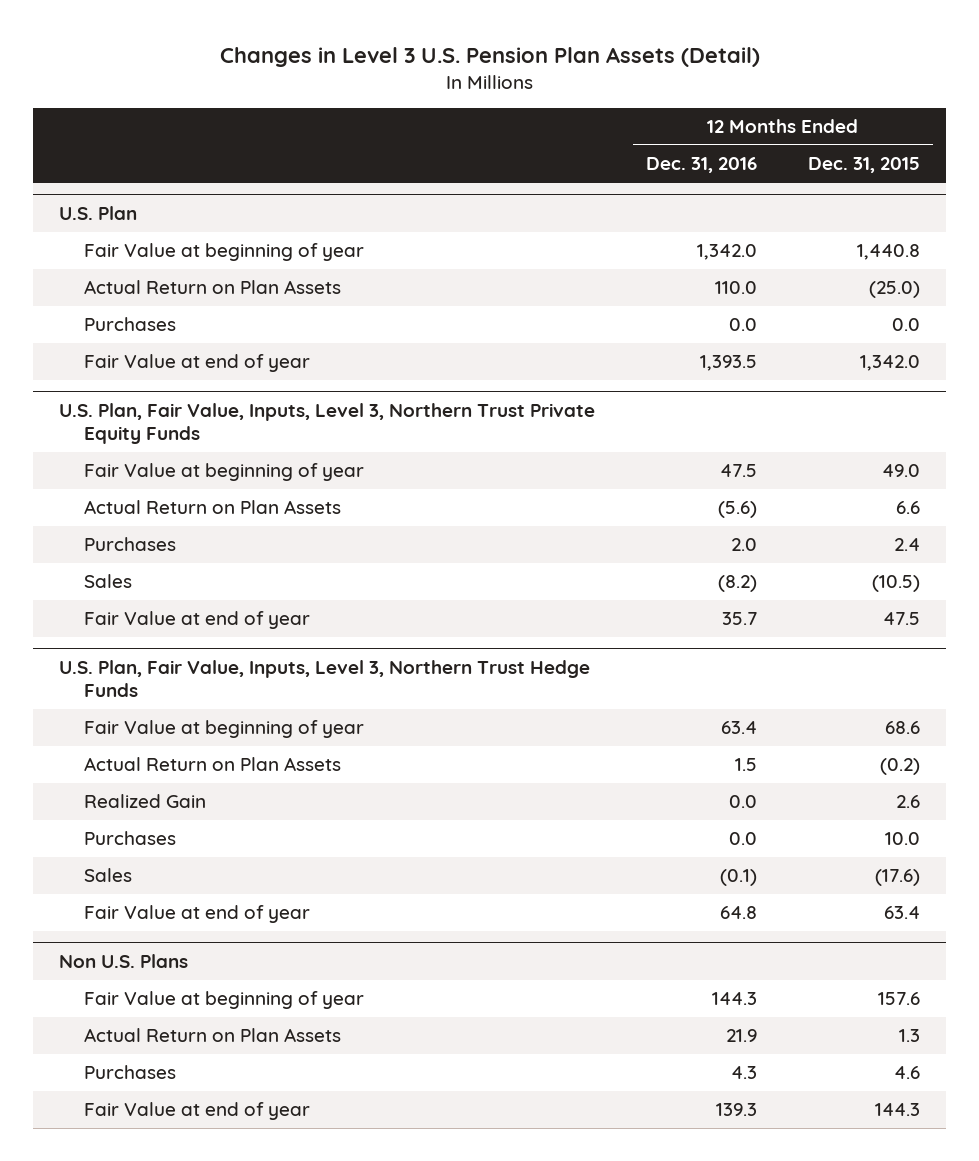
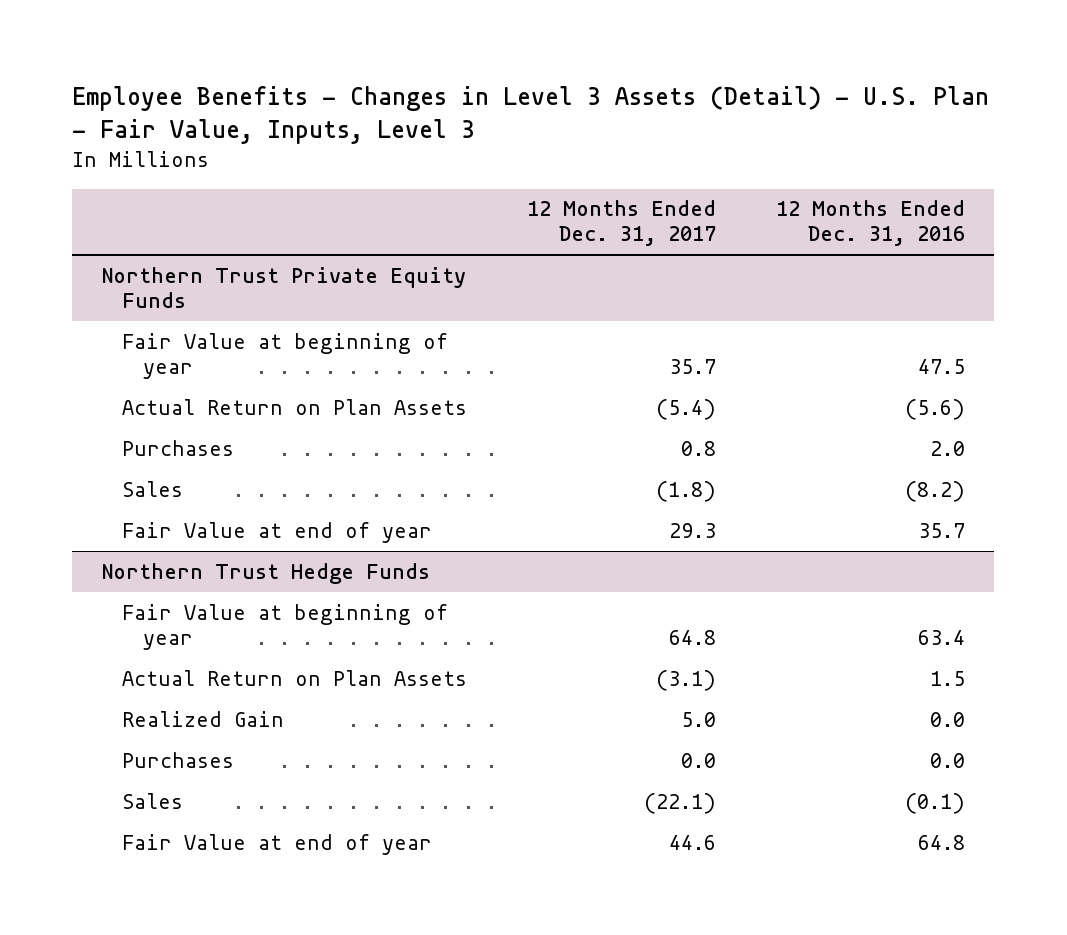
- Changes in Level 3 U.S. Pension Plan Assets (Detail)
+ Employee Benefits - Changes in Level 3 Assets (Detail) - U.S. Plan - Fair Value, Inputs, Level 3
- | 12 Months Ended Dec. 31, 2016 | 12 Months Ended Dec. 31, 2015
+ | 12 Months Ended Dec. 31, 2017 | 12 Months Ended Dec. 31, 2016
- U.S. Plan
- Fair Value at beginning of year | 1,342.0 | 1,440.8
- Actual Return on Plan Assets | 110.0 | (25.0)
- Purchases | 0.0 | 0.0
- Fair Value at end of year | 1,393.5 | 1,342.0
- U.S. Plan, Fair Value, Inputs, Level 3, Northern Trust Private Equity Funds
+ Northern Trust Private Equity Funds
- U.S. Plan, Fair Value, Inputs, Level 3, Northern Trust Hedge Funds
+ Northern Trust Hedge Funds
- Non U.S. Plans
- Fair Value at beginning of year | 144.3 | 157.6
- Actual Return on Plan Assets | 21.9 | 1.3
- Purchases | 4.3 | 4.6
- Fair Value at end of year | 139.3 | 144.3

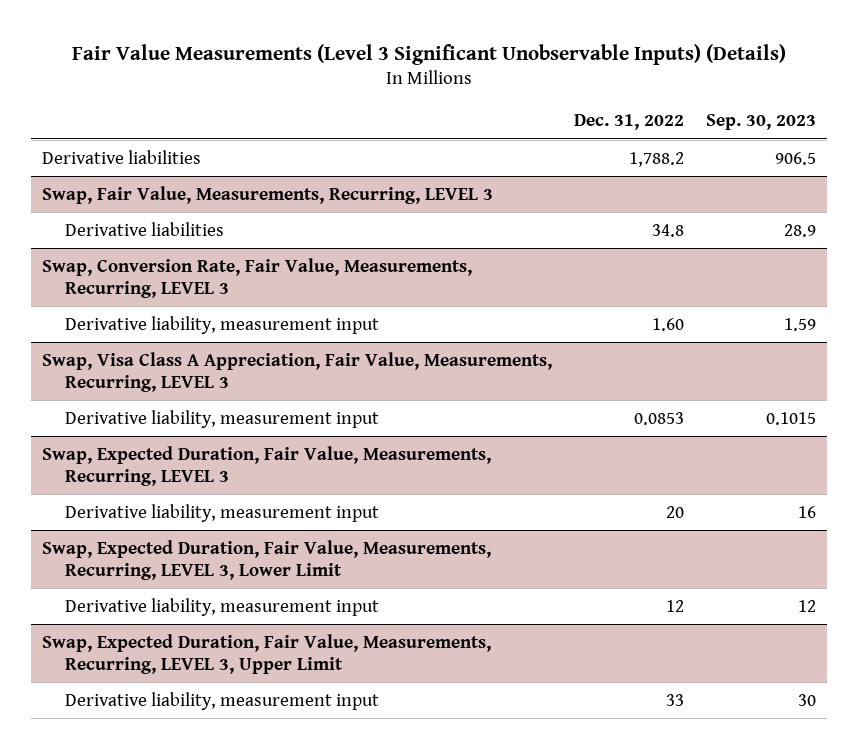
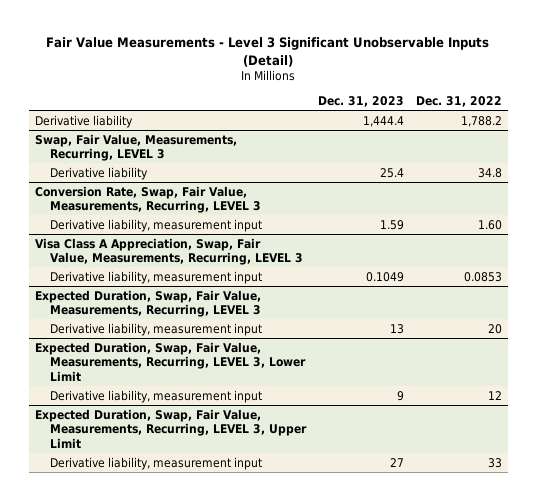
- Fair Value Measurements (Level 3 Significant Unobservable Inputs) (Details)
+ Fair Value Measurements - Level 3 Significant Unobservable Inputs (Detail)
- | Dec. 31, 2022 | Sep. 30, 2023
+ | Dec. 31, 2023 | Dec. 31, 2022
- Derivative liabilities | 1,788.2 | 906.5
+ Derivative liability | 1,444.4 | 1,788.2
@ Swap, Fair Value, Measurements, Recurring, LEVEL 3
- Derivative liabilities | 34.8 | 28.9
- Swap, Conversion Rate, Fair Value, Measurements, Recurring, LEVEL 3
@ Swap, Fair Value, Measurements, Recurring, LEVEL 3
+ Derivative liability | 25.4 | 34.8
+ Conversion Rate, Swap, Fair Value, Measurements, Recurring, LEVEL 3
- Swap, Visa Class A Appreciation, Fair Value, Measurements, Recurring, LEVEL 3
+ Visa Class A Appreciation, Swap, Fair Value, Measurements, Recurring, LEVEL 3
- Swap, Expected Duration, Fair Value, Measurements, Recurring, LEVEL 3
+ Expected Duration, Swap, Fair Value, Measurements, Recurring, LEVEL 3
- Swap, Expected Duration, Fair Value, Measurements, Recurring, LEVEL 3, Lower Limit
+ Expected Duration, Swap, Fair Value, Measurements, Recurring, LEVEL 3, Lower Limit
- Swap, Expected Duration, Fair Value, Measurements, Recurring, LEVEL 3, Upper Limit
+ Expected Duration, Swap, Fair Value, Measurements, Recurring, LEVEL 3, Upper Limit

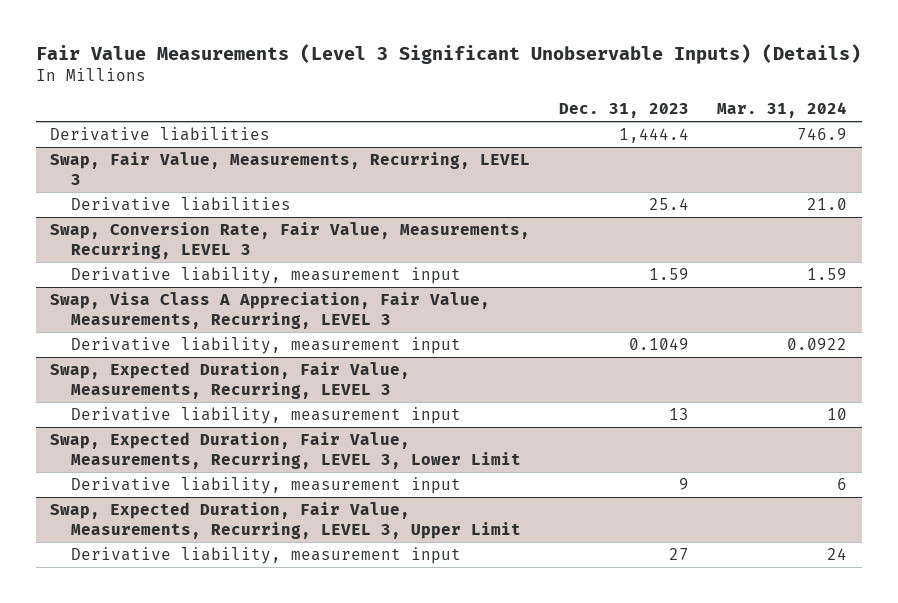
- Fair Value Measurements - Level 3 Significant Unobservable Inputs (Detail)
+ Fair Value Measurements (Level 3 Significant Unobservable Inputs) (Details)
- | Dec. 31, 2023 | Dec. 31, 2022
+ | Dec. 31, 2023 | Mar. 31, 2024
- Derivative liability | 1,444.4 | 1,788.2
+ Derivative liabilities | 1,444.4 | 746.9
@ Swap, Fair Value, Measurements, Recurring, LEVEL 3
- Derivative liability | 25.4 | 34.8
- Conversion Rate, Swap, Fair Value, Measurements, Recurring, LEVEL 3
@ Swap, Fair Value, Measurements, Recurring, LEVEL 3
+ Derivative liabilities | 25.4 | 21.0
+ Swap, Conversion Rate, Fair Value, Measurements, Recurring, LEVEL 3
- Visa Class A Appreciation, Swap, Fair Value, Measurements, Recurring, LEVEL 3
+ Swap, Visa Class A Appreciation, Fair Value, Measurements, Recurring, LEVEL 3
- Expected Duration, Swap, Fair Value, Measurements, Recurring, LEVEL 3
+ Swap, Expected Duration, Fair Value, Measurements, Recurring, LEVEL 3
- Expected Duration, Swap, Fair Value, Measurements, Recurring, LEVEL 3, Lower Limit
+ Swap, Expected Duration, Fair Value, Measurements, Recurring, LEVEL 3, Lower Limit
- Expected Duration, Swap, Fair Value, Measurements, Recurring, LEVEL 3, Upper Limit
+ Swap, Expected Duration, Fair Value, Measurements, Recurring, LEVEL 3, Upper Limit

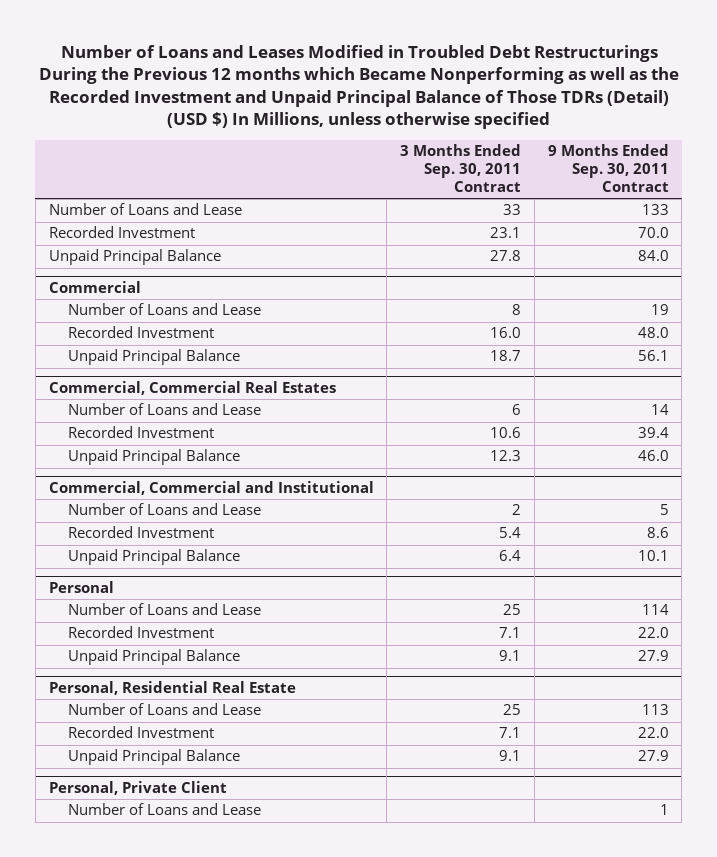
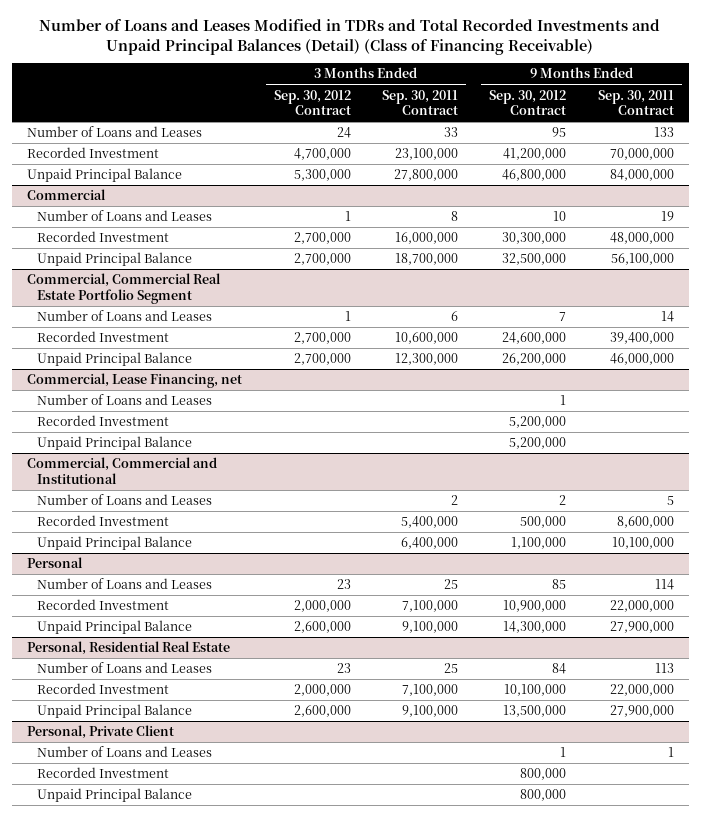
- Number of Loans and Leases Modified in Troubled Debt Restructurings During the Previous 12 months which Became Nonperforming as well as the Recorded Investment and Unpaid Principal Balance of Those TDRs (Detail) (USD $) In Millions, unless otherwise specified
+ Number of Loans and Leases Modified in TDRs and Total Recorded Investments and Unpaid Principal Balances (Detail) (Class of Financing Receivable)
- | 3 Months Ended Sep. 30, 2011 Contract | 9 Months Ended Sep. 30, 2011 Contract
+ | 3 Months Ended Sep. 30, 2012 Contract | 3 Months Ended Sep. 30, 2011 Contract | 9 Months Ended Sep. 30, 2012 Contract | 9 Months Ended Sep. 30, 2011 Contract
- Number of Loans and Lease | 33 | 133
- Recorded Investment | 23.1 | 70.0
- Unpaid Principal Balance | 27.8 | 84.0
+ Number of Loans and Leases | 24 | 33 | 95 | 133
+ Recorded Investment | 4,700,000 | 23,100,000 | 41,200,000 | 70,000,000
+ Unpaid Principal Balance | 5,300,000 | 27,800,000 | 46,800,000 | 84,000,000
@ Commercial
- Number of Loans and Lease | 8 | 19
- Recorded Investment | 16.0 | 48.0
- Unpaid Principal Balance | 18.7 | 56.1
- Commercial, Commercial Real Estates
- Number of Loans and Lease | 6 | 14
- Recorded Investment | 10.6 | 39.4
- Unpaid Principal Balance | 12.3 | 46.0
@ Commercial
+ Number of Loans and Leases | 1 | 8 | 10 | 19
+ Recorded Investment | 2,700,000 | 16,000,000 | 30,300,000 | 48,000,000
+ Unpaid Principal Balance | 2,700,000 | 18,700,000 | 32,500,000 | 56,100,000
+ Commercial, Commercial Real Estate Portfolio Segment
+ Number of Loans and Leases | 1 | 6 | 7 | 14
+ Recorded Investment | 2,700,000 | 10,600,000 | 24,600,000 | 39,400,000
+ Unpaid Principal Balance | 2,700,000 | 12,300,000 | 26,200,000 | 46,000,000
+ Commercial, Lease Financing, net
+ Number of Loans and Leases | | | 1 |
+ Recorded Investment | | | 5,200,000 |
+ Unpaid Principal Balance | | | 5,200,000 |
@ Commercial, Commercial and Institutional
- Number of Loans and Lease | 2 | 5
- Recorded Investment | 5.4 | 8.6
- Unpaid Principal Balance | 6.4 | 10.1
+ Number of Loans and Leases | | 2 | 2 | 5
+ Recorded Investment | | 5,400,000 | 500,000 | 8,600,000
+ Unpaid Principal Balance | | 6,400,000 | 1,100,000 | 10,100,000
@ Personal
- Number of Loans and Lease | 25 | 114
- Recorded Investment | 7.1 | 22.0
- Unpaid Principal Balance | 9.1 | 27.9
+ Number of Loans and Leases | 23 | 25 | 85 | 114
+ Recorded Investment | 2,000,000 | 7,100,000 | 10,900,000 | 22,000,000
+ Unpaid Principal Balance | 2,600,000 | 9,100,000 | 14,300,000 | 27,900,000
@ Personal, Residential Real Estate
- Number of Loans and Lease | 25 | 113
- Recorded Investment | 7.1 | 22.0
- Unpaid Principal Balance | 9.1 | 27.9
+ Number of Loans and Leases | 23 | 25 | 84 | 113
+ Recorded Investment | 2,000,000 | 7,100,000 | 10,100,000 | 22,000,000
+ Unpaid Principal Balance | 2,600,000 | 9,100,000 | 13,500,000 | 27,900,000
@ Personal, Private Client
- Number of Loans and Lease | | 1
+ Number of Loans and Leases | | | 1 | 1
+ Recorded Investment | | | 800,000 |
+ Unpaid Principal Balance | | | 800,000 |

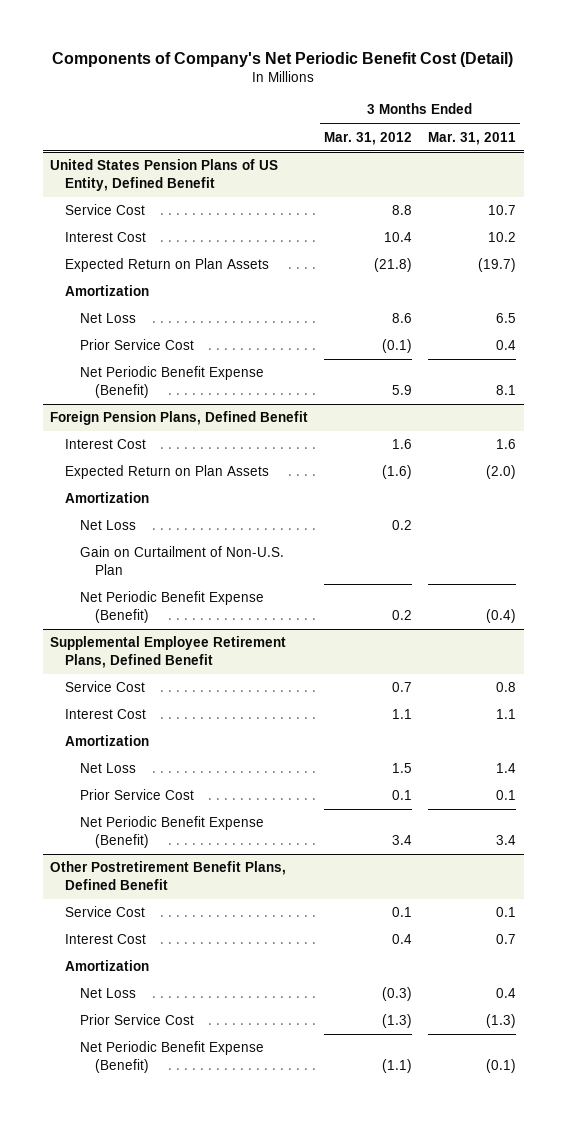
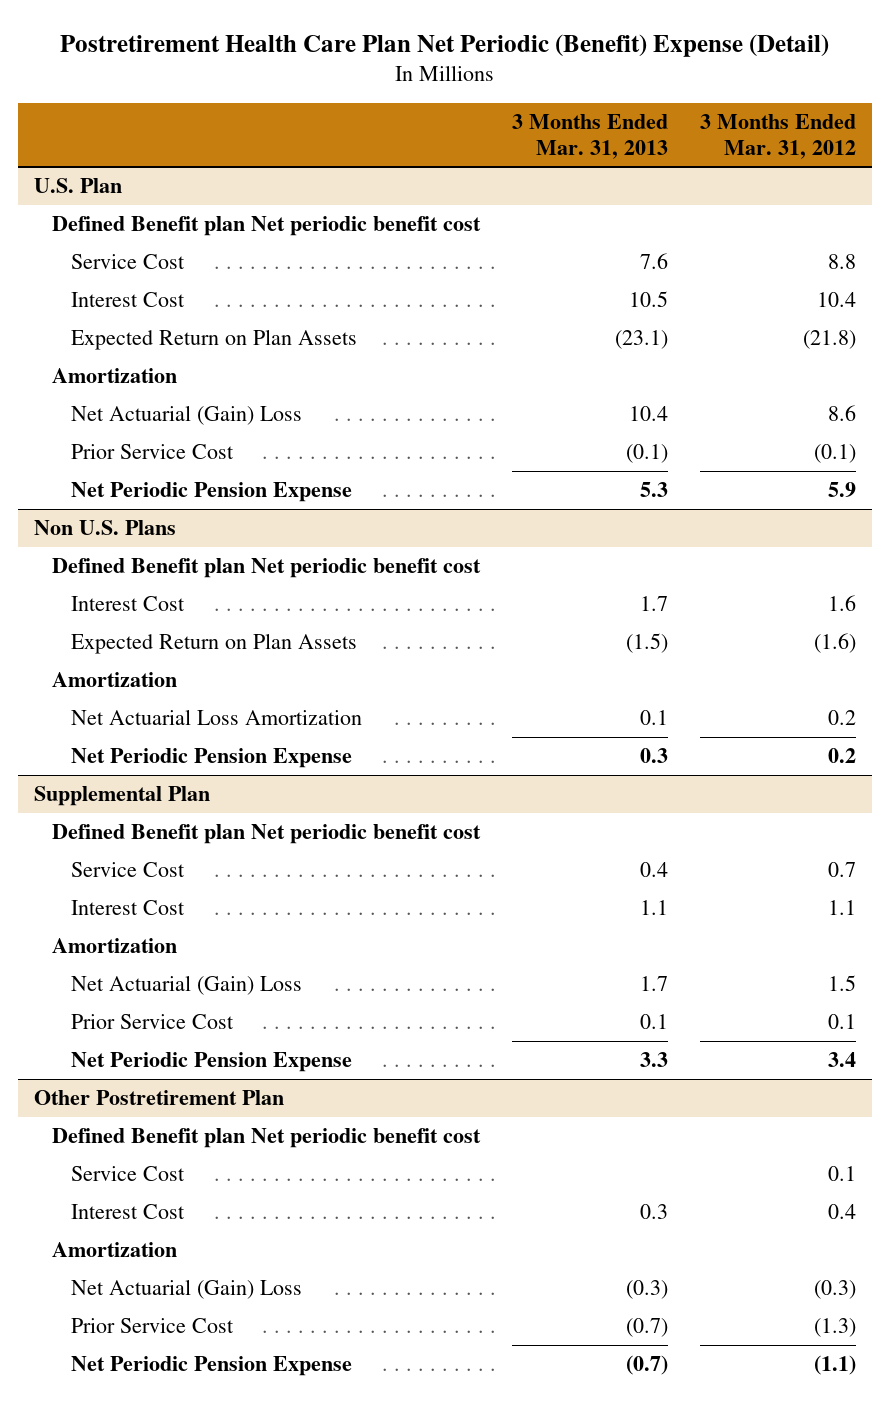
- Components of Company's Net Periodic Benefit Cost (Detail)
+ Postretirement Health Care Plan Net Periodic (Benefit) Expense (Detail)
- | 3 Months Ended Mar. 31, 2012 | 3 Months Ended Mar. 31, 2011
+ | 3 Months Ended Mar. 31, 2013 | 3 Months Ended Mar. 31, 2012
- United States Pension Plans of US Entity, Defined Benefit
+ U.S. Plan
+ Defined Benefit plan Net periodic benefit cost
- Net Loss | 8.6 | 6.5
+ Net Actuarial (Gain) Loss | 10.4 | 8.6
- Net Periodic Benefit Expense (Benefit) | 5.9 | 8.1
- Foreign Pension Plans, Defined Benefit
+ Net Periodic Pension Expense | 5.3 | 5.9
+ Non U.S. Plans
+ Defined Benefit plan Net periodic benefit cost
- Net Loss | 0.2 |
- Gain on Curtailment of Non-U.S. Plan
- Net Periodic Benefit Expense (Benefit) | 0.2 | (0.4)
- Supplemental Employee Retirement Plans, Defined Benefit
+ Net Actuarial Loss Amortization | 0.1 | 0.2
+ Net Periodic Pension Expense | 0.3 | 0.2
+ Supplemental Plan
+ Defined Benefit plan Net periodic benefit cost
- Net Loss | 1.5 | 1.4
+ Net Actuarial (Gain) Loss | 1.7 | 1.5
- Net Periodic Benefit Expense (Benefit) | 3.4 | 3.4
- Other Postretirement Benefit Plans, Defined Benefit
+ Net Periodic Pension Expense | 3.3 | 3.4
+ Other Postretirement Plan
+ Defined Benefit plan Net periodic benefit cost
- Net Loss | (0.3) | 0.4
+ Net Actuarial (Gain) Loss | (0.3) | (0.3)
- Net Periodic Benefit Expense (Benefit) | (1.1) | (0.1)
+ Net Periodic Pension Expense | (0.7) | (1.1)

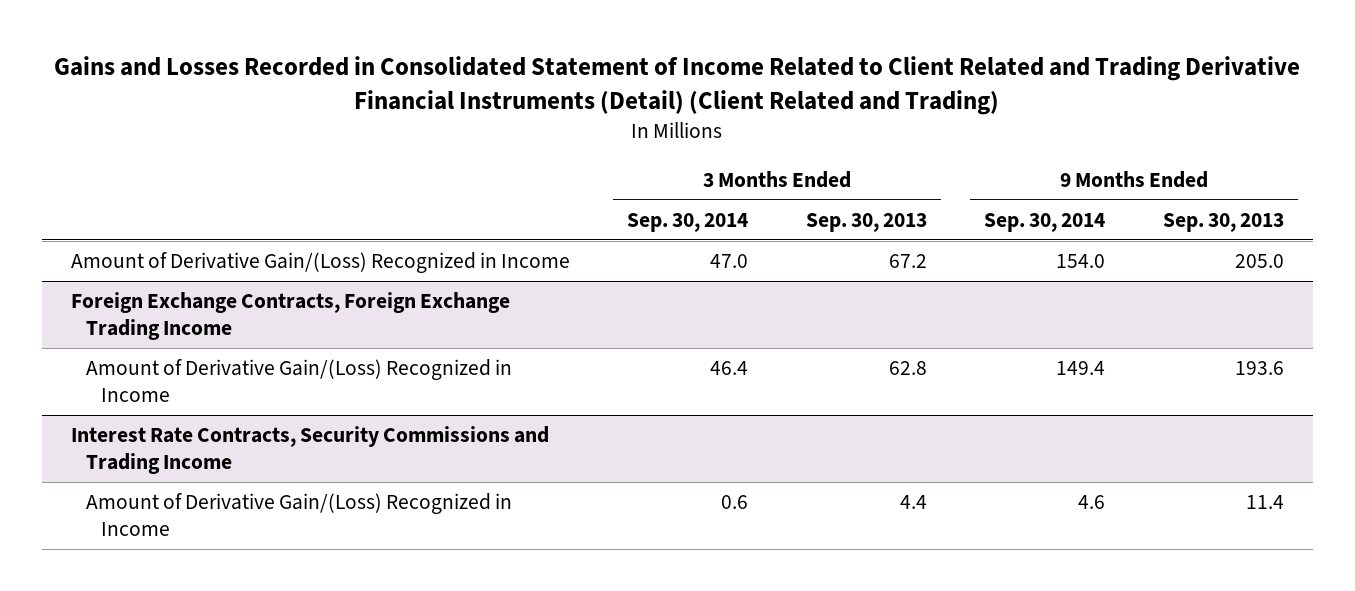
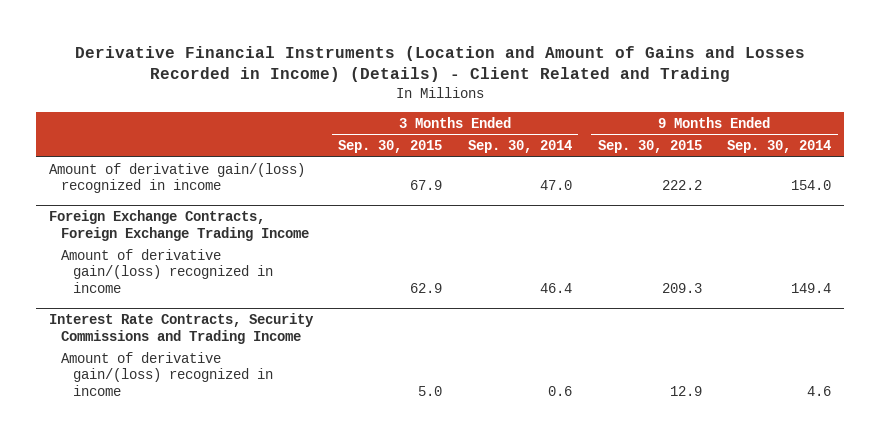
- Gains and Losses Recorded in Consolidated Statement of Income Related to Client Related and Trading Derivative Financial Instruments (Detail) (Client Related and Trading)
+ Derivative Financial Instruments (Location and Amount of Gains and Losses Recorded in Income) (Details) - Client Related and Trading
- | 3 Months Ended Sep. 30, 2014 | 3 Months Ended Sep. 30, 2013 | 9 Months Ended Sep. 30, 2014 | 9 Months Ended Sep. 30, 2013
+ | 3 Months Ended Sep. 30, 2015 | 3 Months Ended Sep. 30, 2014 | 9 Months Ended Sep. 30, 2015 | 9 Months Ended Sep. 30, 2014
- Amount of Derivative Gain/(Loss) Recognized in Income | 47.0 | 67.2 | 154.0 | 205.0
+ Amount of derivative gain/(loss) recognized in income | 67.9 | 47.0 | 222.2 | 154.0
@ Foreign Exchange Contracts, Foreign Exchange Trading Income
- Amount of Derivative Gain/(Loss) Recognized in Income | 46.4 | 62.8 | 149.4 | 193.6
+ Amount of derivative gain/(loss) recognized in income | 62.9 | 46.4 | 209.3 | 149.4
@ Interest Rate Contracts, Security Commissions and Trading Income
- Amount of Derivative Gain/(Loss) Recognized in Income | 0.6 | 4.4 | 4.6 | 11.4
+ Amount of derivative gain/(loss) recognized in income | 5.0 | 0.6 | 12.9 | 4.6

